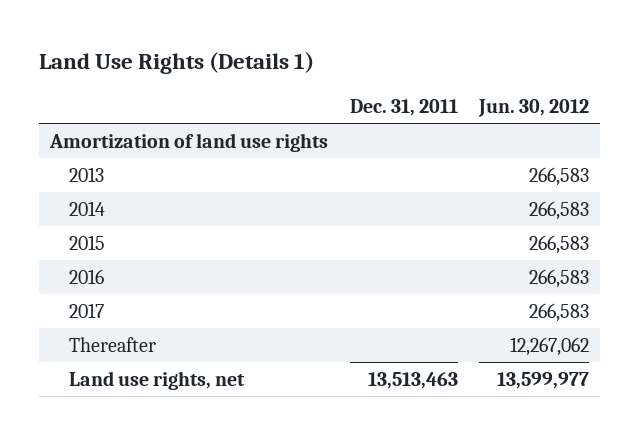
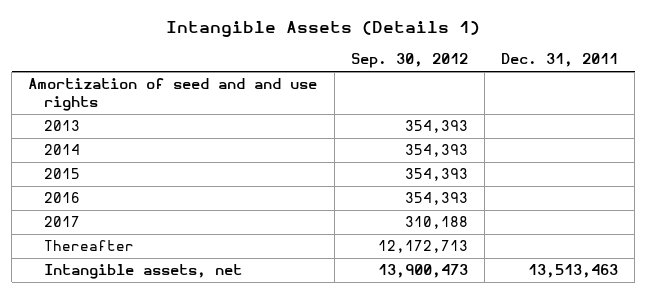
- Land Use Rights (Details 1)
+ Intangible Assets (Details 1)
- | Dec. 31, 2011 | Jun. 30, 2012
+ | Sep. 30, 2012 | Dec. 31, 2011
- Amortization of land use rights
+ Amortization of seed and and use rights
- Land use rights, net | 13,513,463 | 13,599,977
+ Intangible assets, net | 13,900,473 | 13,513,463

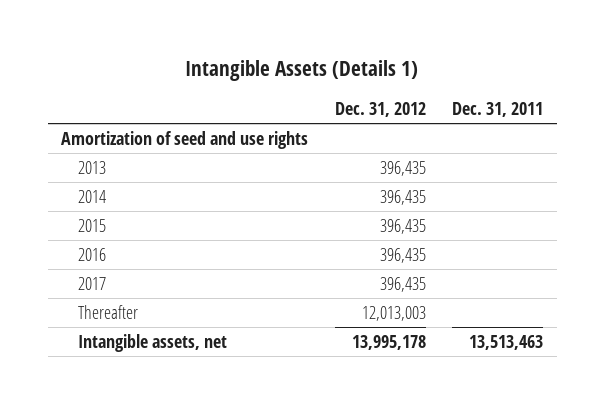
- | Sep. 30, 2012 | Dec. 31, 2011
+ | Dec. 31, 2012 | Dec. 31, 2011
- Amortization of seed and and use rights
+ Amortization of seed and use rights

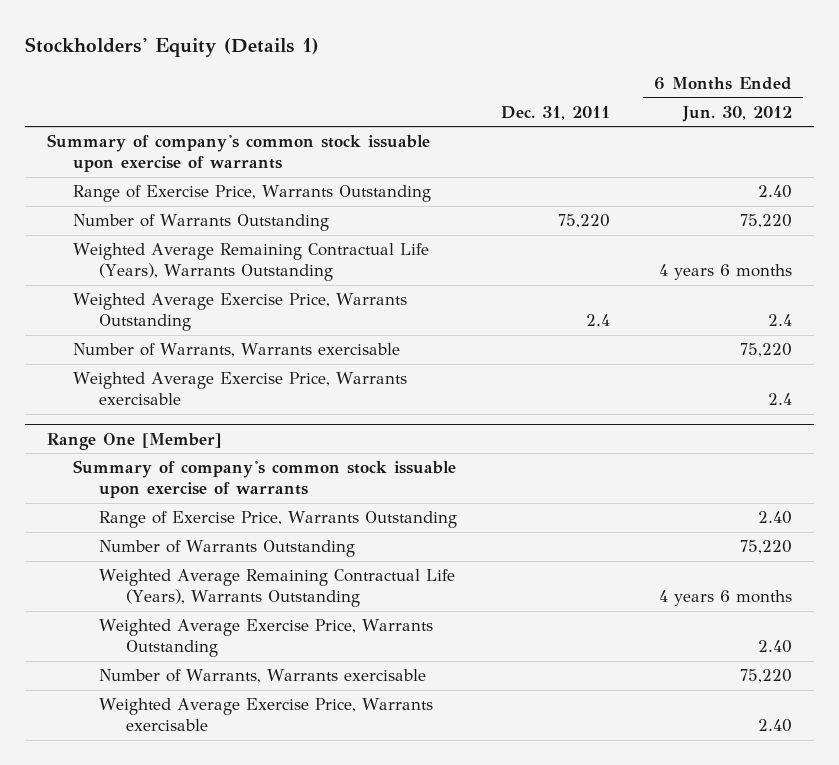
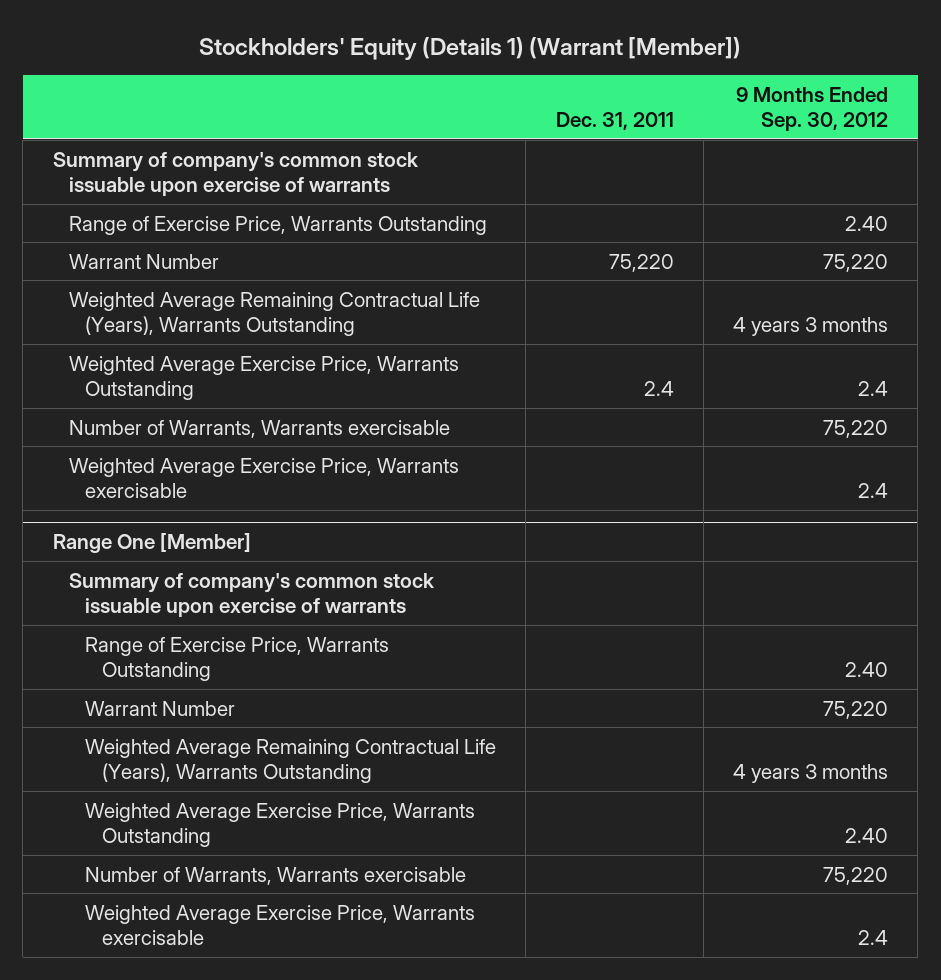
- Stockholders' Equity (Details 1)
+ Stockholders' Equity (Details 1) (Warrant [Member])
- | Dec. 31, 2011 | 6 Months Ended Jun. 30, 2012
+ | Dec. 31, 2011 | 9 Months Ended Sep. 30, 2012
- Number of Warrants Outstanding | 75,220 | 75,220
+ Warrant Number | 75,220 | 75,220
@ Range One [Member]
- Number of Warrants Outstanding | | 75,220
+ Warrant Number | | 75,220

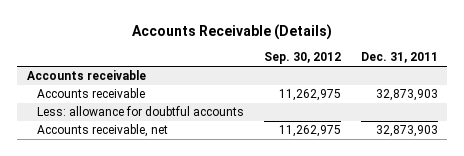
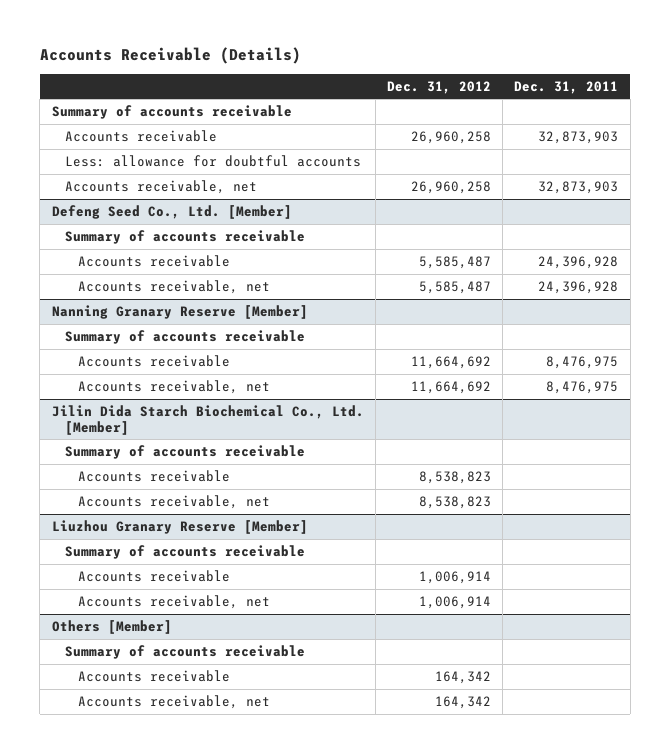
- | Sep. 30, 2012 | Dec. 31, 2011
+ | Dec. 31, 2012 | Dec. 31, 2011
- Accounts receivable
+ Summary of accounts receivable
+ Defeng Seed Co., Ltd. [Member]
+ Summary of accounts receivable
+ Accounts receivable | 5,585,487 | 24,396,928
+ Accounts receivable, net | 5,585,487 | 24,396,928
+ Nanning Granary Reserve [Member]
+ Summary of accounts receivable
+ Accounts receivable | 11,664,692 | 8,476,975
+ Accounts receivable, net | 11,664,692 | 8,476,975
+ Jilin Dida Starch Biochemical Co., Ltd. [Member]
+ Summary of accounts receivable
+ Accounts receivable | 8,538,823 |
+ Accounts receivable, net | 8,538,823 |
+ Liuzhou Granary Reserve [Member]
+ Summary of accounts receivable
+ Accounts receivable | 1,006,914 |
+ Accounts receivable, net | 1,006,914 |
+ Others [Member]
+ Summary of accounts receivable
+ Accounts receivable | 164,342 |
+ Accounts receivable, net | 164,342 |

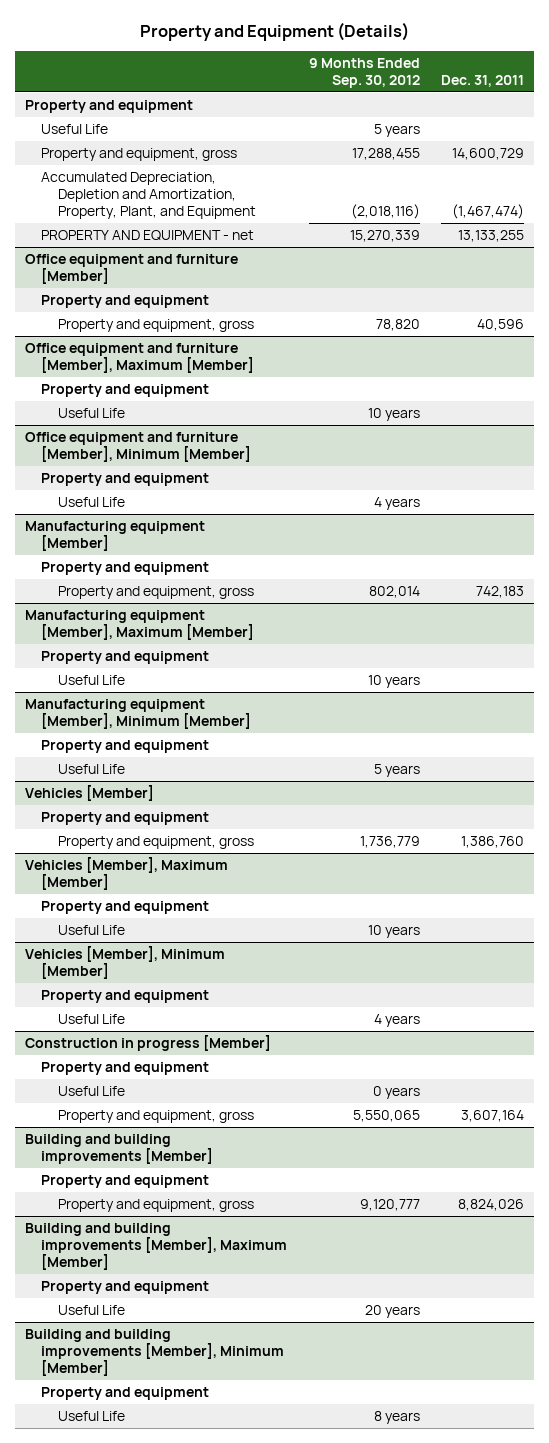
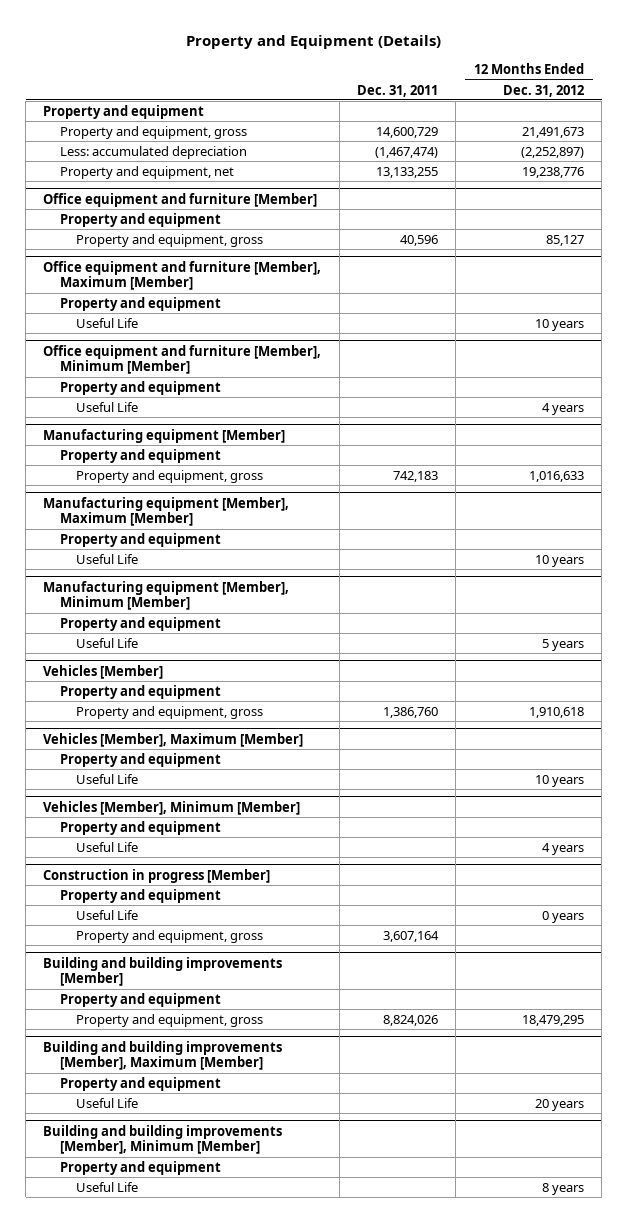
- | 9 Months Ended Sep. 30, 2012 | Dec. 31, 2011
+ | Dec. 31, 2011 | 12 Months Ended Dec. 31, 2012
- Useful Life | 5 years |
- Accumulated Depreciation, Depletion and Amortization, Property, Plant, and Equipment | (2,018,116) | (1,467,474)
- PROPERTY AND EQUIPMENT - net | 15,270,339 | 13,133,255
+ Less: accumulated depreciation | (1,467,474) | (2,252,897)
+ Property and equipment, net | 13,133,255 | 19,238,776

